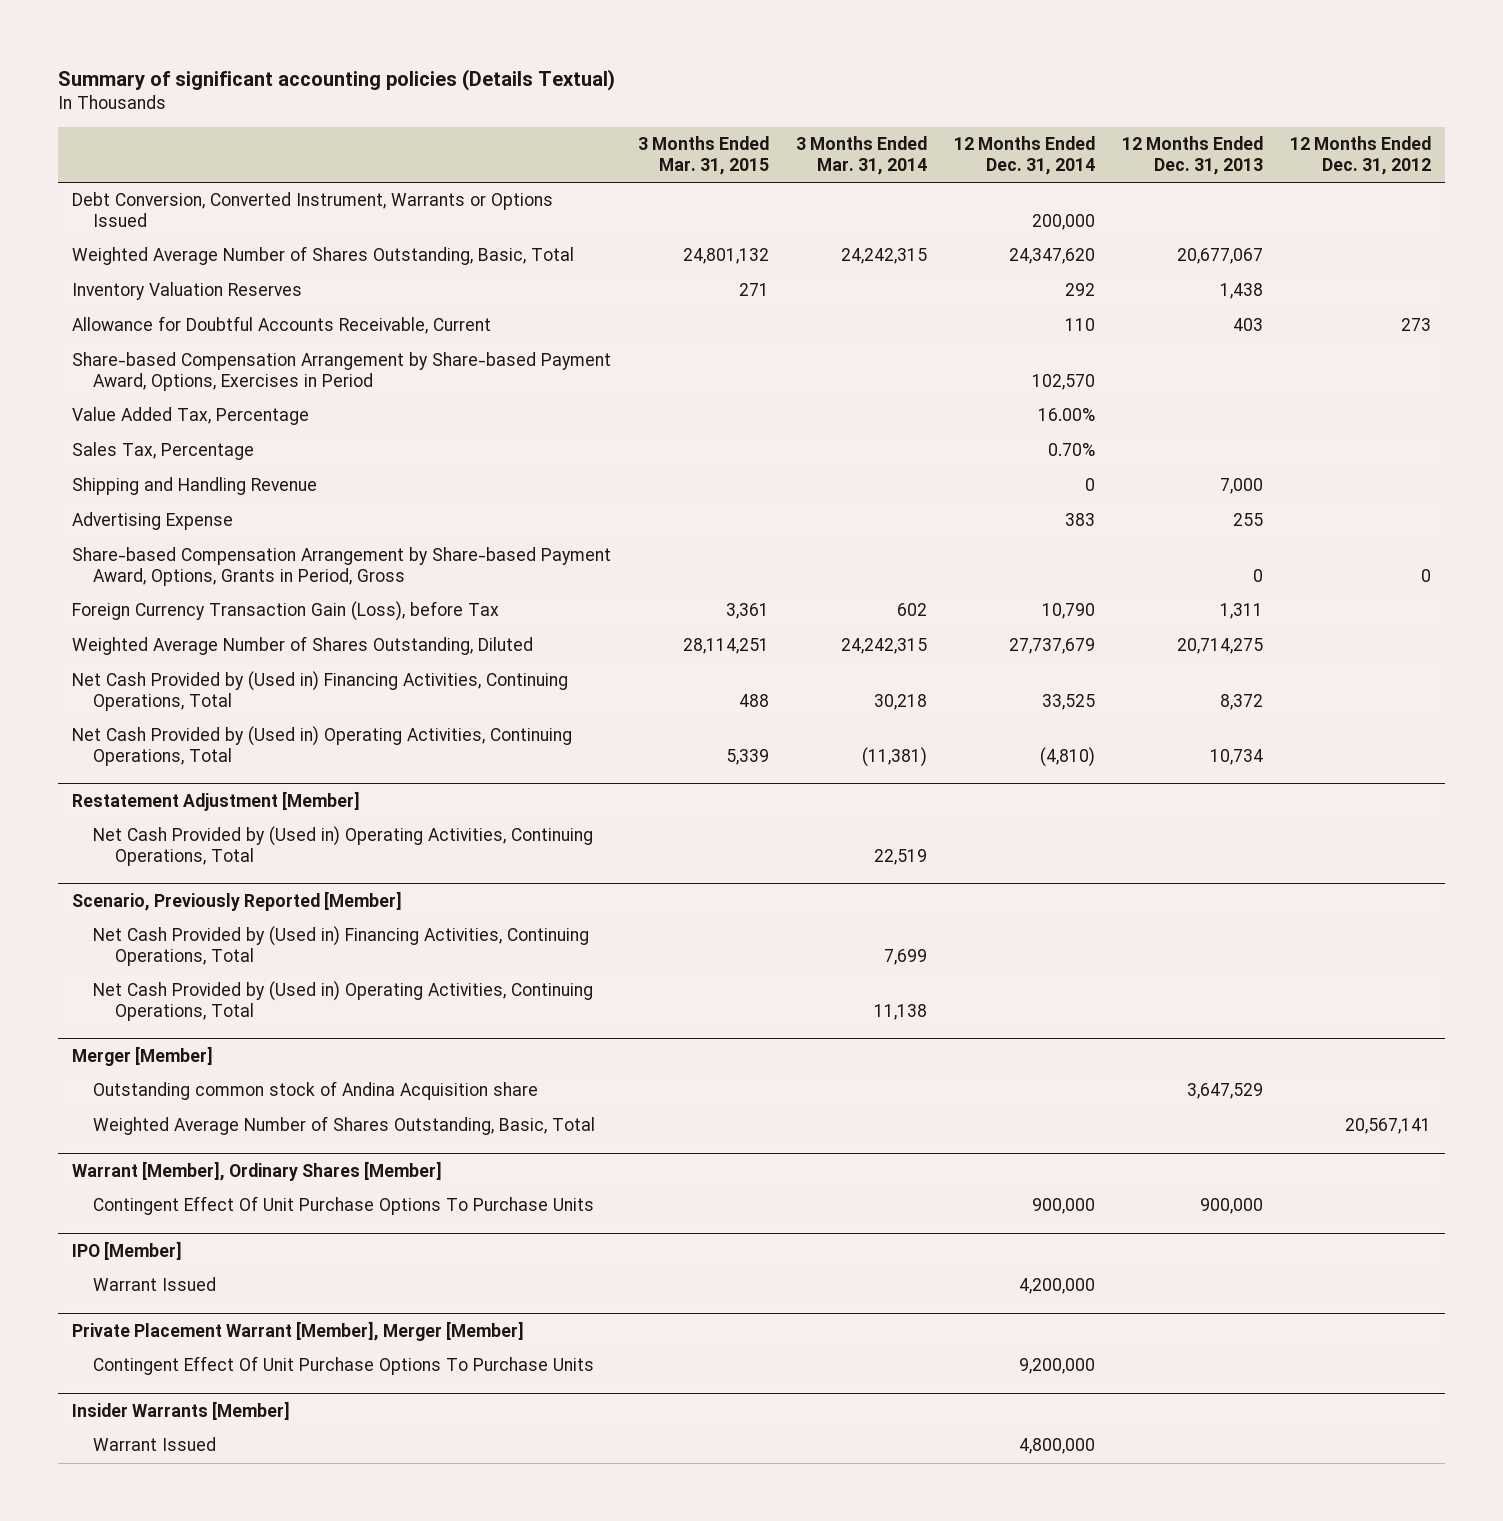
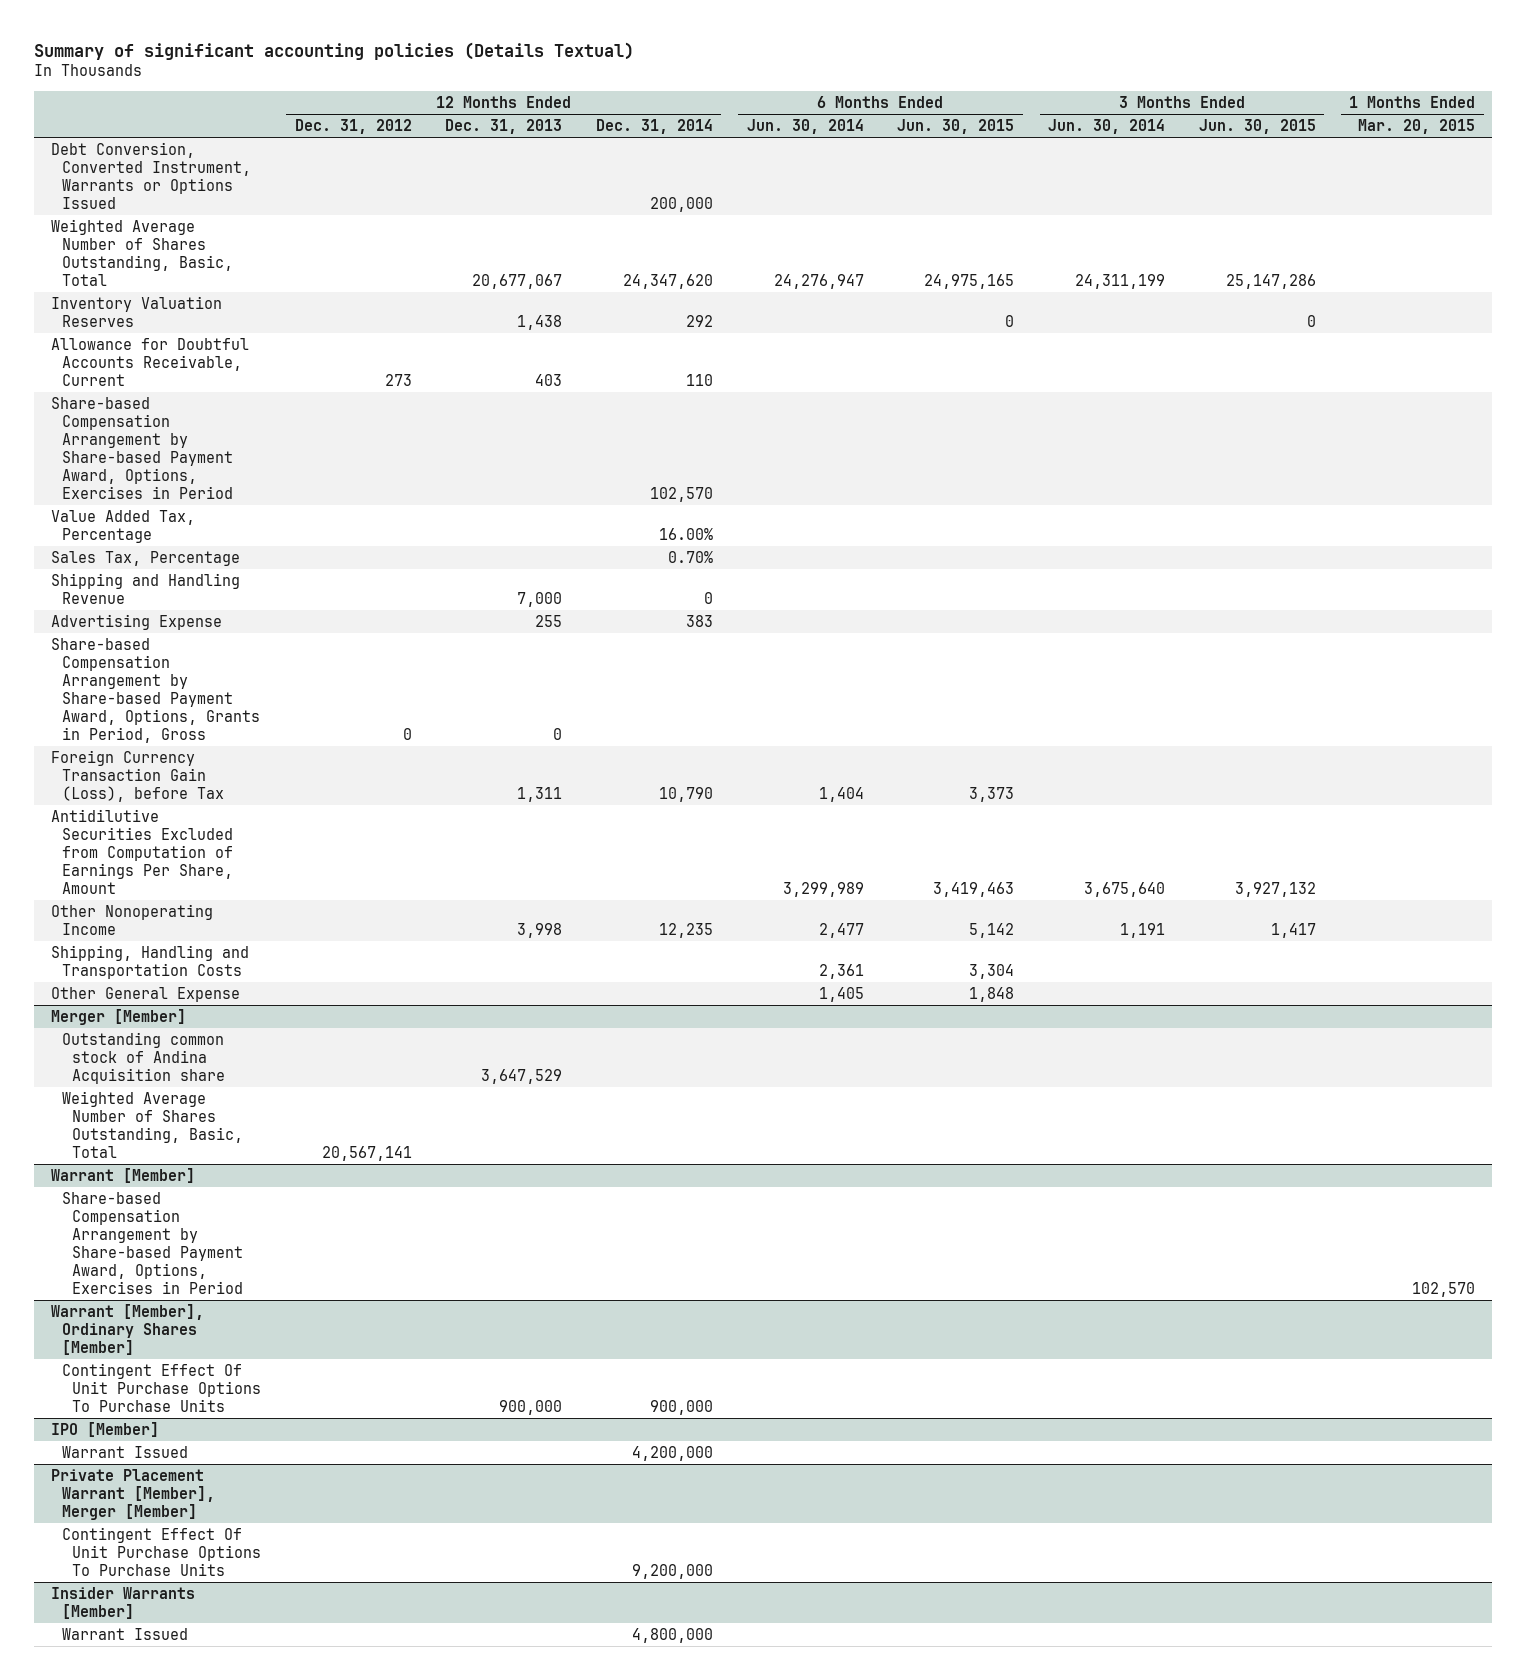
- | 3 Months Ended Mar. 31, 2015 | 3 Months Ended Mar. 31, 2014 | 12 Months Ended Dec. 31, 2014 | 12 Months Ended Dec. 31, 2013 | 12 Months Ended Dec. 31, 2012
+ | 12 Months Ended Dec. 31, 2012 | 12 Months Ended Dec. 31, 2013 | 12 Months Ended Dec. 31, 2014 | 6 Months Ended Jun. 30, 2014 | 6 Months Ended Jun. 30, 2015 | 3 Months Ended Jun. 30, 2014 | 3 Months Ended Jun. 30, 2015 | 1 Months Ended Mar. 20, 2015
- Weighted Average Number of Shares Outstanding, Diluted | 28,114,251 | 24,242,315 | 27,737,679 | 20,714,275 |
- Net Cash Provided by (Used in) Financing Activities, Continuing Operations, Total | 488 | 30,218 | 33,525 | 8,372 |
- Net Cash Provided by (Used in) Operating Activities, Continuing Operations, Total | 5,339 | (11,381) | (4,810) | 10,734 |
- Restatement Adjustment [Member]
- Net Cash Provided by (Used in) Operating Activities, Continuing Operations, Total | | 22,519 | | |
- Scenario, Previously Reported [Member]
- Net Cash Provided by (Used in) Financing Activities, Continuing Operations, Total | | 7,699 | | |
- Net Cash Provided by (Used in) Operating Activities, Continuing Operations, Total | | 11,138 | | |
+ Antidilutive Securities Excluded from Computation of Earnings Per Share, Amount | | | | 3,299,989 | 3,419,463 | 3,675,640 | 3,927,132 |
+ Other Nonoperating Income | | 3,998 | 12,235 | 2,477 | 5,142 | 1,191 | 1,417 |
+ Shipping, Handling and Transportation Costs | | | | 2,361 | 3,304 | | |
+ Other General Expense | | | | 1,405 | 1,848 | | |
+ Warrant [Member]
+ Share-based Compensation Arrangement by Share-based Payment Award, Options, Exercises in Period | | | | | | | | 102,570

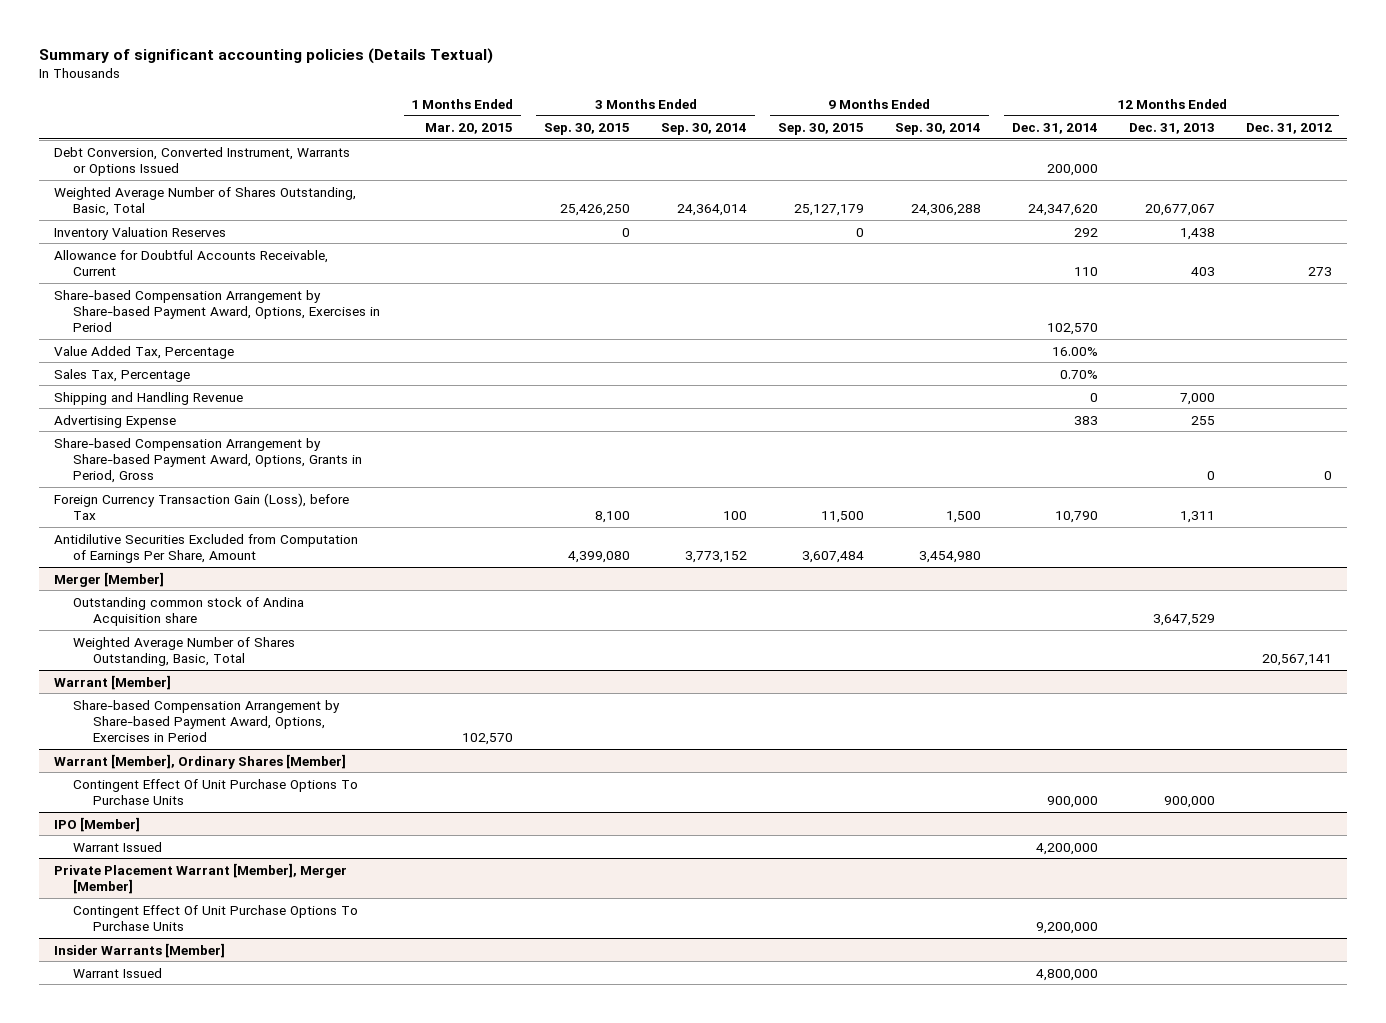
- | 12 Months Ended Dec. 31, 2012 | 12 Months Ended Dec. 31, 2013 | 12 Months Ended Dec. 31, 2014 | 6 Months Ended Jun. 30, 2014 | 6 Months Ended Jun. 30, 2015 | 3 Months Ended Jun. 30, 2014 | 3 Months Ended Jun. 30, 2015 | 1 Months Ended Mar. 20, 2015
+ | 1 Months Ended Mar. 20, 2015 | 3 Months Ended Sep. 30, 2015 | 3 Months Ended Sep. 30, 2014 | 9 Months Ended Sep. 30, 2015 | 9 Months Ended Sep. 30, 2014 | 12 Months Ended Dec. 31, 2014 | 12 Months Ended Dec. 31, 2013 | 12 Months Ended Dec. 31, 2012
- Other Nonoperating Income | | 3,998 | 12,235 | 2,477 | 5,142 | 1,191 | 1,417 |
- Shipping, Handling and Transportation Costs | | | | 2,361 | 3,304 | | |
- Other General Expense | | | | 1,405 | 1,848 | | |

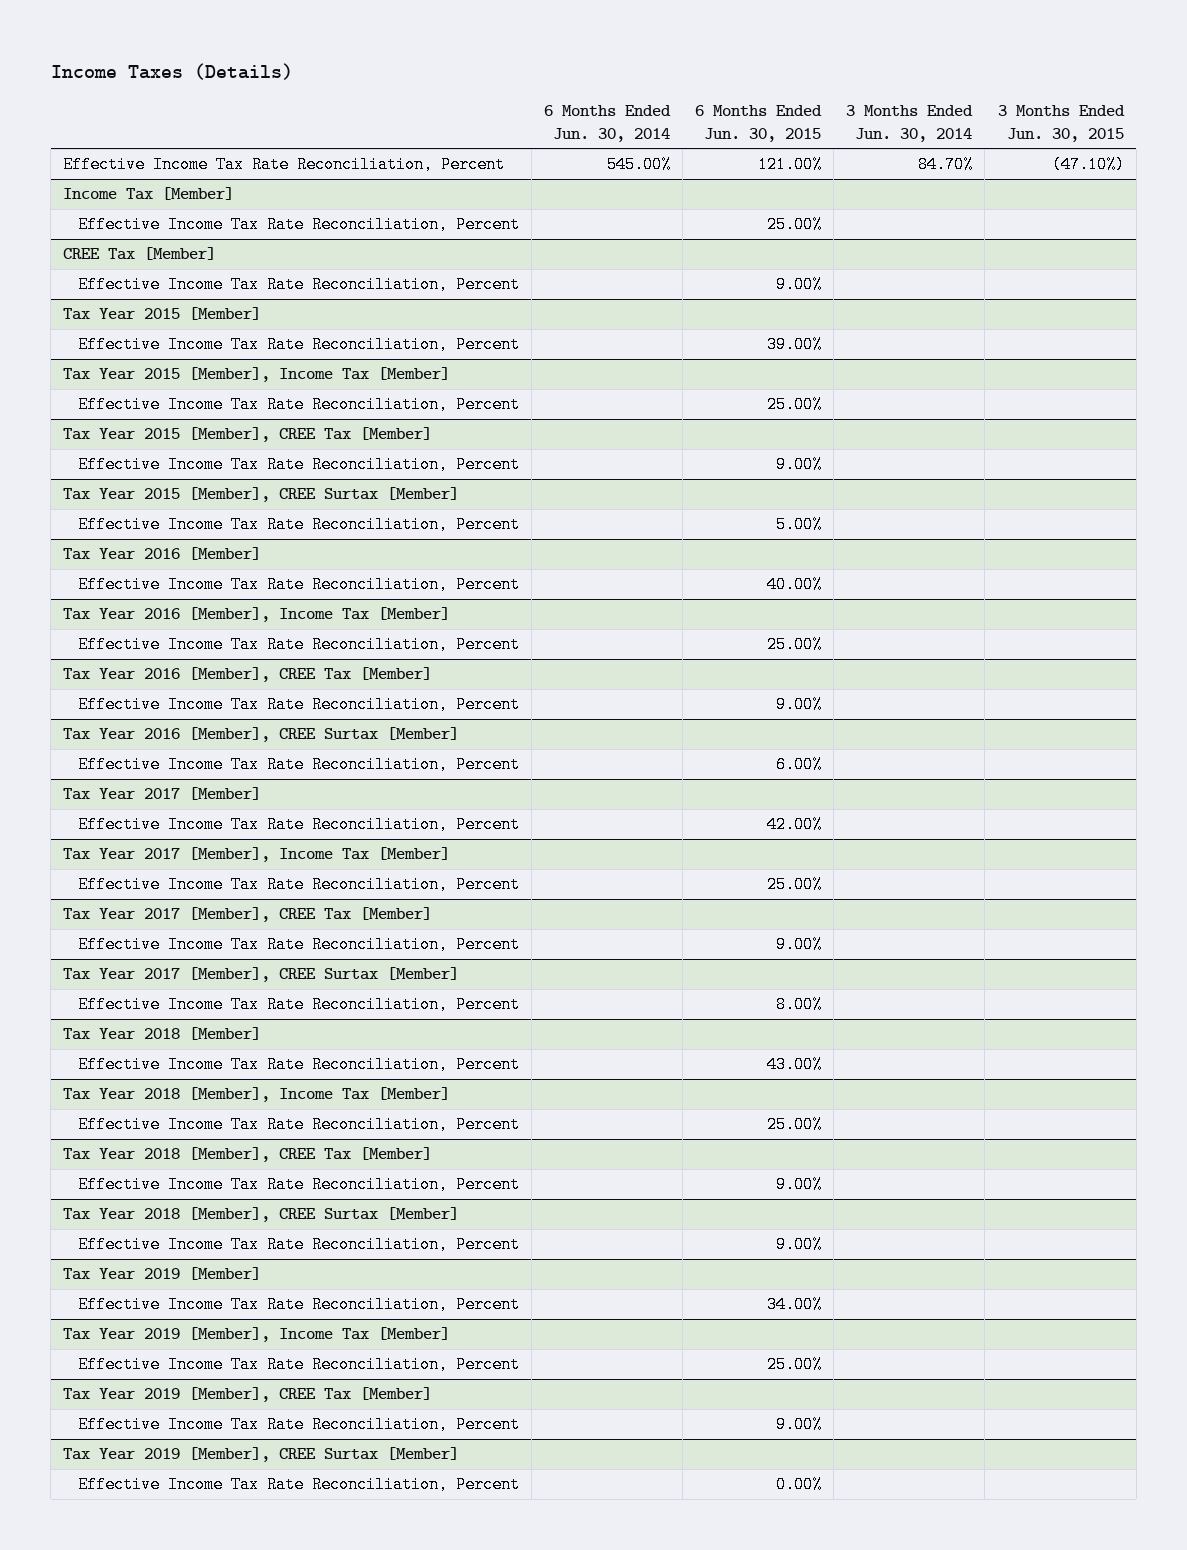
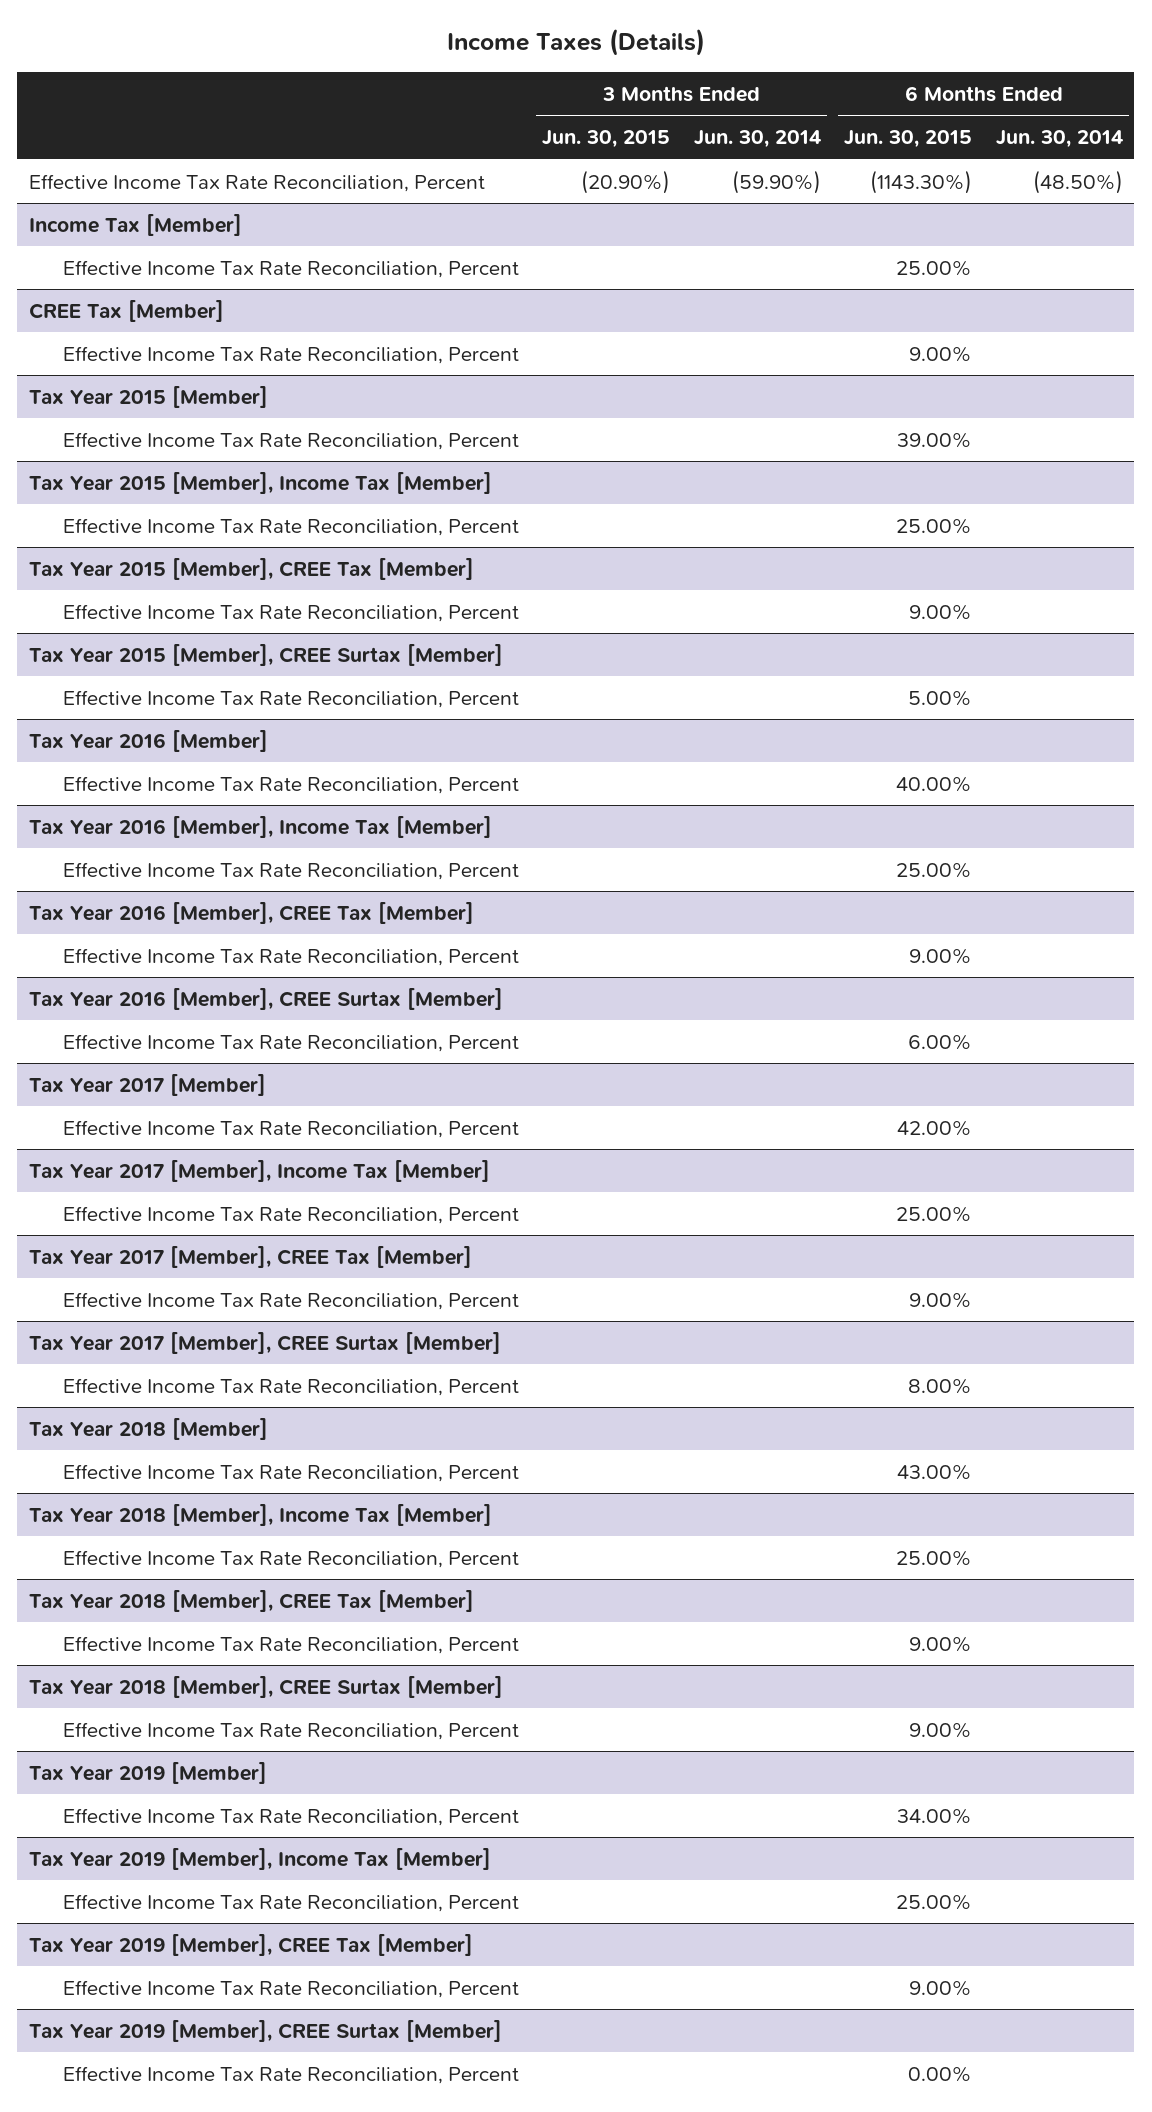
- | 6 Months Ended Jun. 30, 2014 | 6 Months Ended Jun. 30, 2015 | 3 Months Ended Jun. 30, 2014 | 3 Months Ended Jun. 30, 2015
+ | 3 Months Ended Jun. 30, 2015 | 3 Months Ended Jun. 30, 2014 | 6 Months Ended Jun. 30, 2015 | 6 Months Ended Jun. 30, 2014
- Effective Income Tax Rate Reconciliation, Percent | 545.00% | 121.00% | 84.70% | (47.10%)
+ Effective Income Tax Rate Reconciliation, Percent | (20.90%) | (59.90%) | (1143.30%) | (48.50%)

